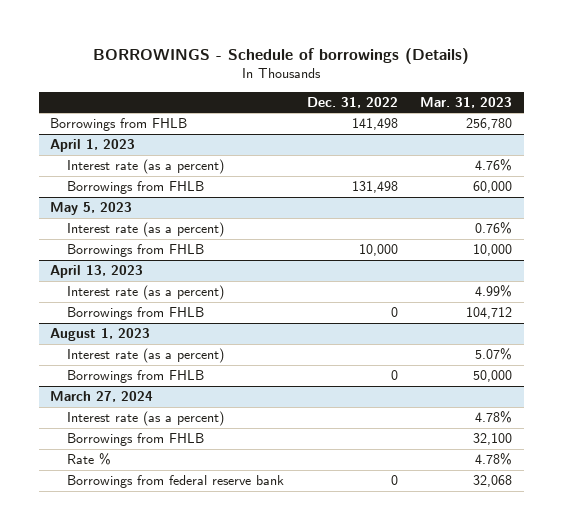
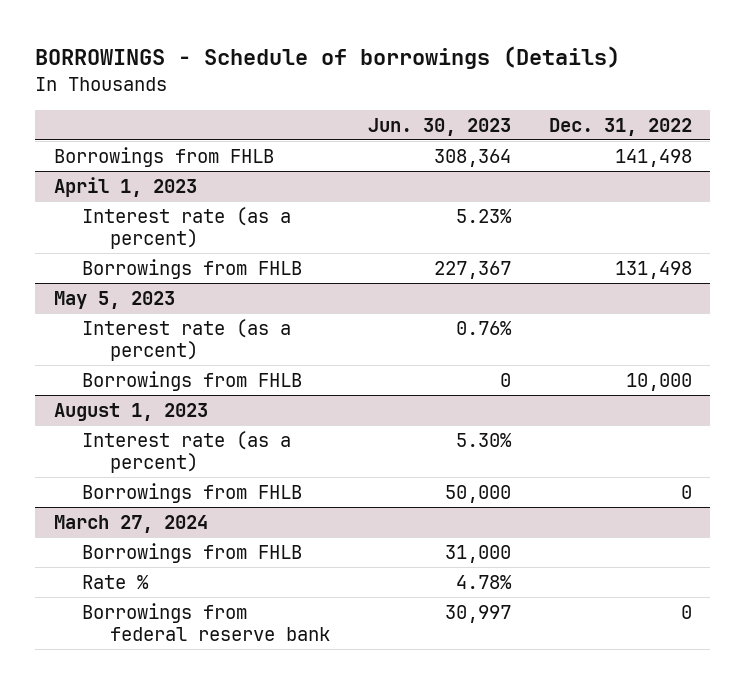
- | Dec. 31, 2022 | Mar. 31, 2023
+ | Jun. 30, 2023 | Dec. 31, 2022
- April 13, 2023
- Interest rate (as a percent) | | 4.99%
- Borrowings from FHLB | 0 | 104,712
@ March 27, 2024
- Interest rate (as a percent) | | 4.78%

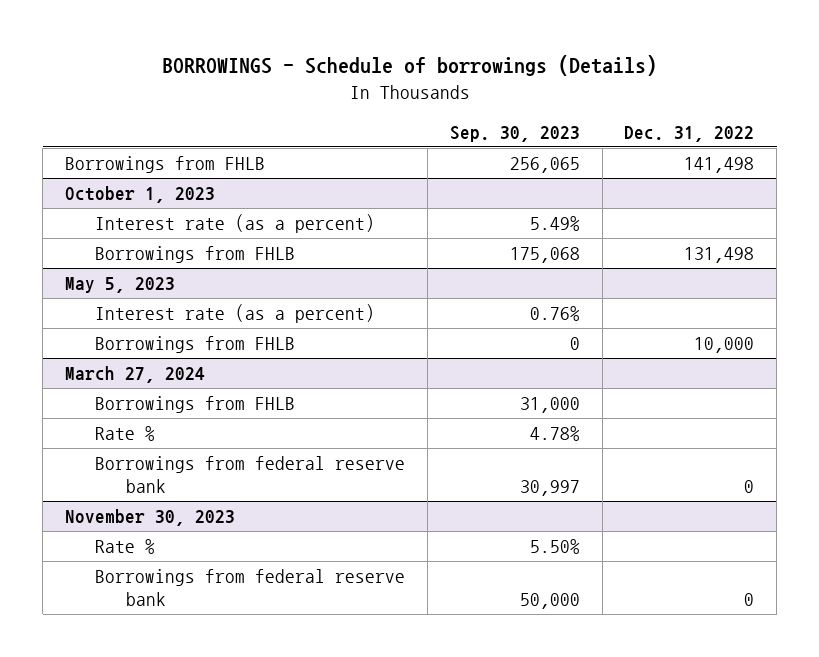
- | Jun. 30, 2023 | Dec. 31, 2022
+ | Sep. 30, 2023 | Dec. 31, 2022
- April 1, 2023
+ October 1, 2023
- August 1, 2023
- Interest rate (as a percent) | 5.30% |
- Borrowings from FHLB | 50,000 | 0
+ November 30, 2023
+ Rate % | 5.50% |
+ Borrowings from federal reserve bank | 50,000 | 0

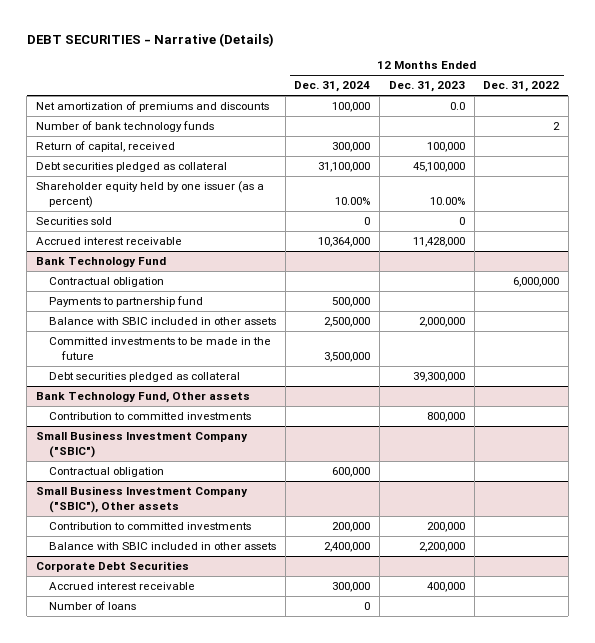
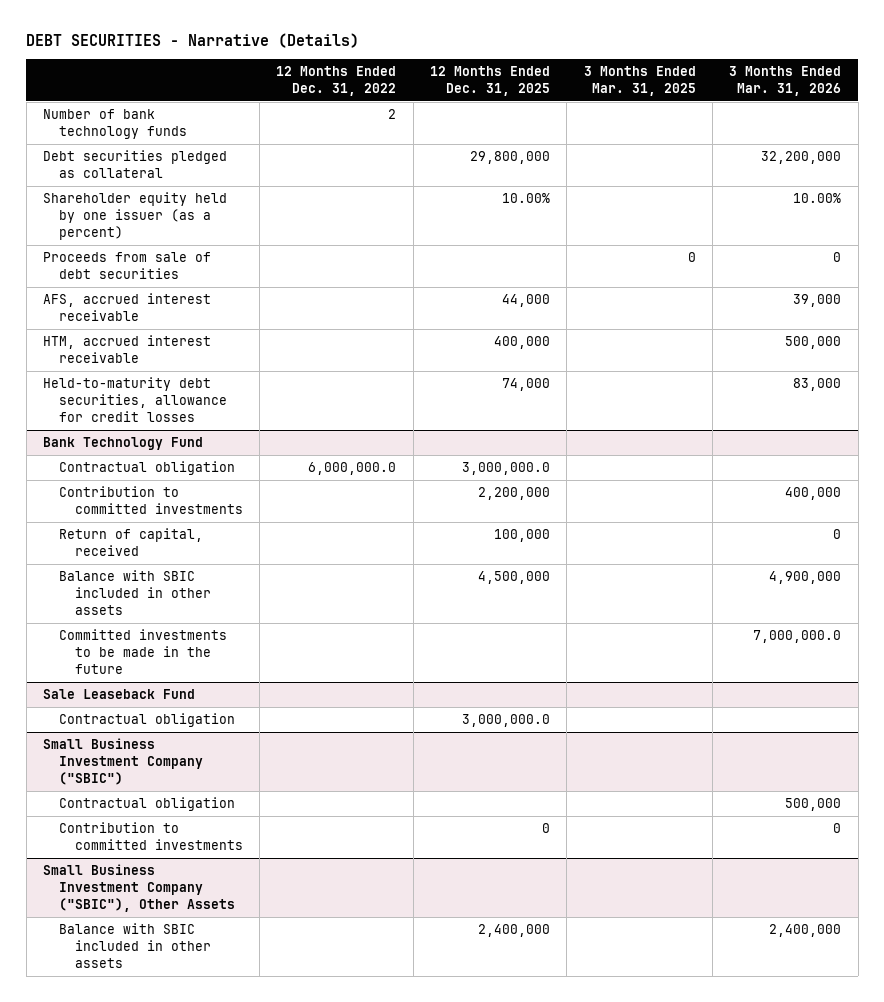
- | 12 Months Ended Dec. 31, 2024 | 12 Months Ended Dec. 31, 2023 | 12 Months Ended Dec. 31, 2022
+ | 12 Months Ended Dec. 31, 2022 | 12 Months Ended Dec. 31, 2025 | 3 Months Ended Mar. 31, 2025 | 3 Months Ended Mar. 31, 2026
- Net amortization of premiums and discounts | 100,000 | 0.0 |
- Return of capital, received | 300,000 | 100,000 |
- Securities sold | 0 | 0 |
- Accrued interest receivable | 10,364,000 | 11,428,000 |
+ Proceeds from sale of debt securities | | | 0 | 0
+ AFS, accrued interest receivable | | 44,000 | | 39,000
+ HTM, accrued interest receivable | | 400,000 | | 500,000
+ Held-to-maturity debt securities, allowance for credit losses | | 74,000 | | 83,000
@ Bank Technology Fund
- Contractual obligation | | | 6,000,000
- Payments to partnership fund | 500,000 | |
+ Contractual obligation | 6,000,000.0 | 3,000,000.0 | |
+ Contribution to committed investments | | 2,200,000 | | 400,000
+ Return of capital, received | | 100,000 | | 0
- Debt securities pledged as collateral | | 39,300,000 |
- Bank Technology Fund, Other assets
- Contribution to committed investments | | 800,000 |
+ Sale Leaseback Fund
+ Contractual obligation | | 3,000,000.0 | |
- Small Business Investment Company ("SBIC"), Other assets
- Contribution to committed investments | 200,000 | 200,000 |
@ Small Business Investment Company ("SBIC")
+ Contribution to committed investments | | 0 | | 0
+ Small Business Investment Company ("SBIC"), Other Assets
- Corporate Debt Securities
- Accrued interest receivable | 300,000 | 400,000 |
- Number of loans | 0 | |

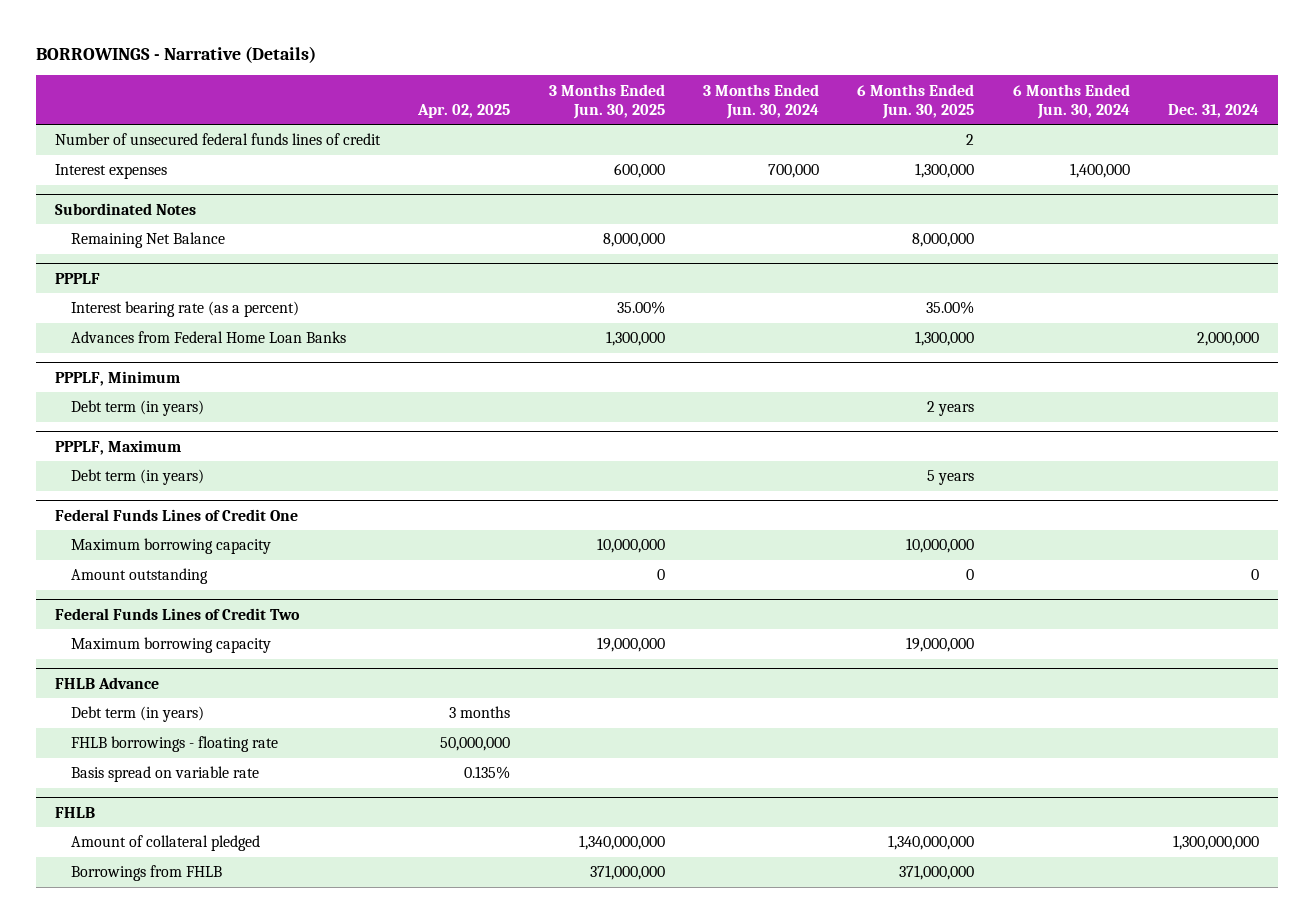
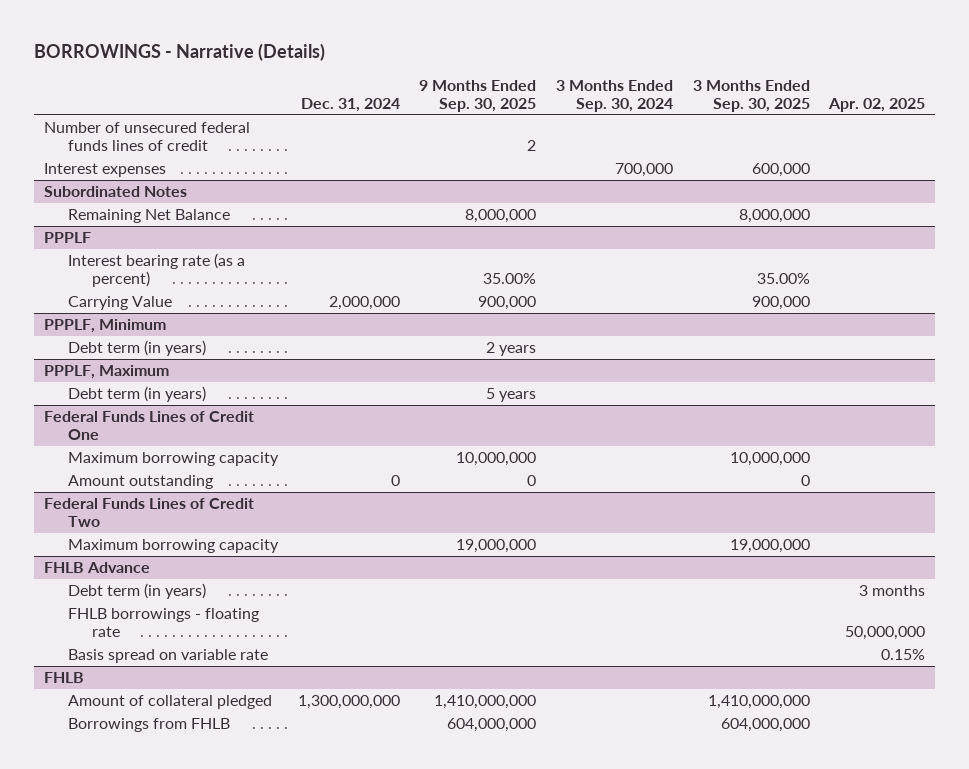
- | Apr. 02, 2025 | 3 Months Ended Jun. 30, 2025 | 3 Months Ended Jun. 30, 2024 | 6 Months Ended Jun. 30, 2025 | 6 Months Ended Jun. 30, 2024 | Dec. 31, 2024
+ | Dec. 31, 2024 | 9 Months Ended Sep. 30, 2025 | 3 Months Ended Sep. 30, 2024 | 3 Months Ended Sep. 30, 2025 | Apr. 02, 2025
@ PPPLF
- Advances from Federal Home Loan Banks | | 1,300,000 | | 1,300,000 | | 2,000,000
+ Carrying Value | 2,000,000 | 900,000 | | 900,000 |
@ FHLB Advance
- Basis spread on variable rate | 0.135% | | | | |
+ Basis spread on variable rate | | | | | 0.15%

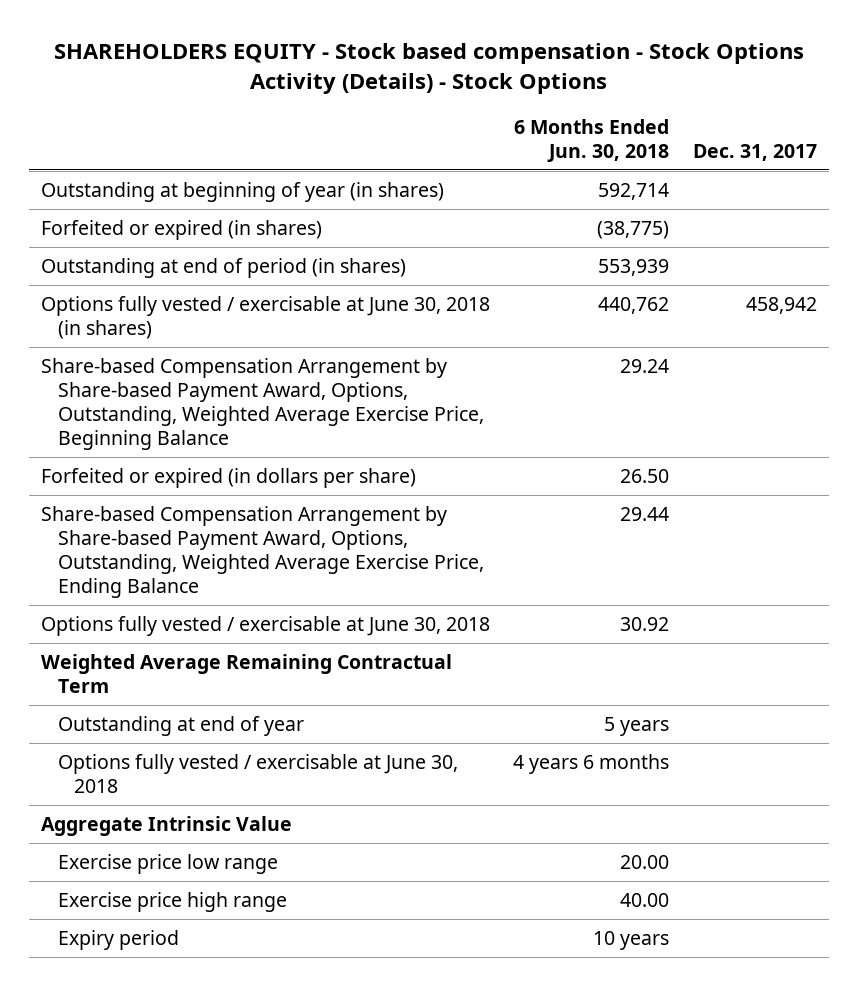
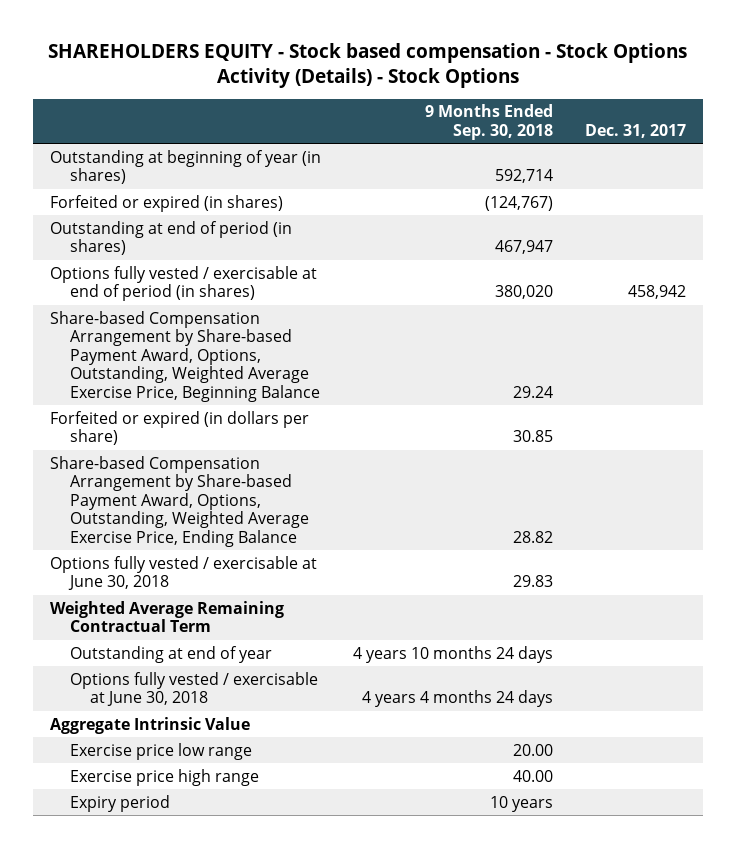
- | 6 Months Ended Jun. 30, 2018 | Dec. 31, 2017
+ | 9 Months Ended Sep. 30, 2018 | Dec. 31, 2017
- Options fully vested / exercisable at June 30, 2018 (in shares) | 440,762 | 458,942
+ Options fully vested / exercisable at end of period (in shares) | 380,020 | 458,942

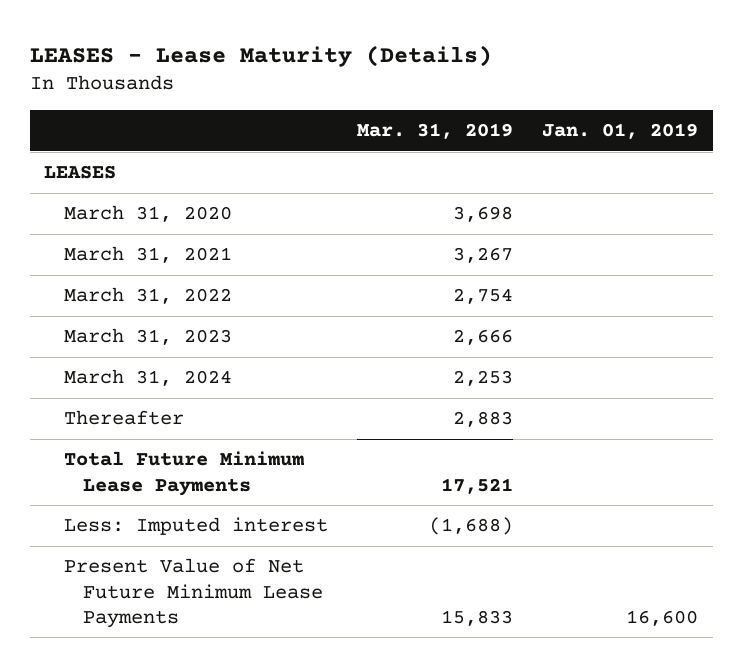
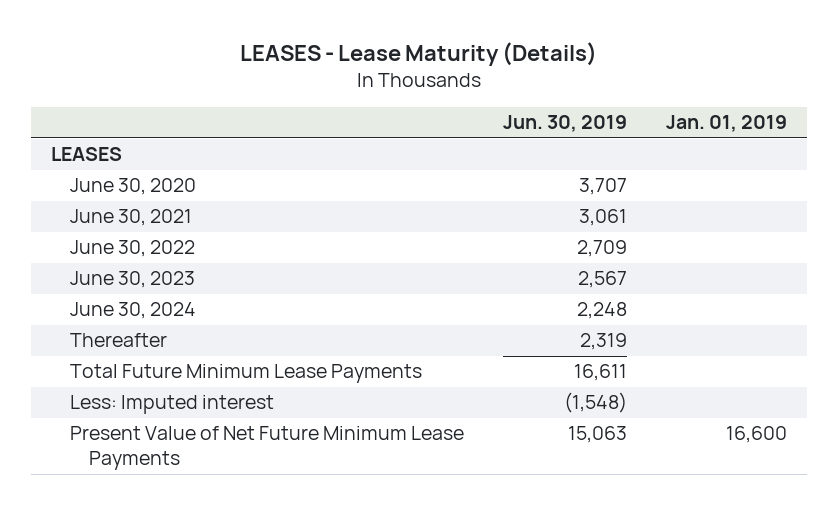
- | Mar. 31, 2019 | Jan. 01, 2019
+ | Jun. 30, 2019 | Jan. 01, 2019
- March 31, 2020 | 3,698 |
- March 31, 2021 | 3,267 |
- March 31, 2022 | 2,754 |
- March 31, 2023 | 2,666 |
- March 31, 2024 | 2,253 |
+ June 30, 2020 | 3,707 |
+ June 30, 2021 | 3,061 |
+ June 30, 2022 | 2,709 |
+ June 30, 2023 | 2,567 |
+ June 30, 2024 | 2,248 |

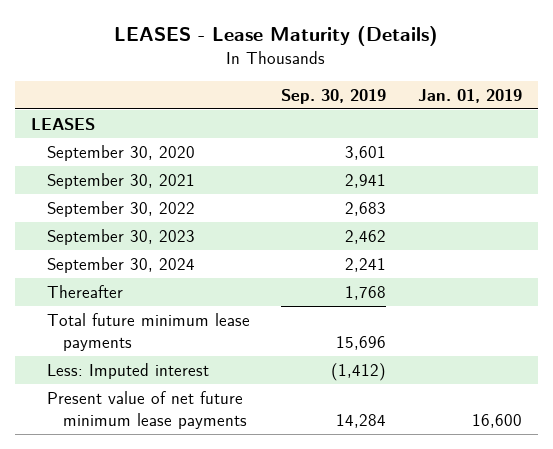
- | Jun. 30, 2019 | Jan. 01, 2019
+ | Sep. 30, 2019 | Jan. 01, 2019
- June 30, 2020 | 3,707 |
- June 30, 2021 | 3,061 |
- June 30, 2022 | 2,709 |
- June 30, 2023 | 2,567 |
- June 30, 2024 | 2,248 |
+ September 30, 2020 | 3,601 |
+ September 30, 2021 | 2,941 |
+ September 30, 2022 | 2,683 |
+ September 30, 2023 | 2,462 |
+ September 30, 2024 | 2,241 |
- Total Future Minimum Lease Payments | 16,611 |
+ Total future minimum lease payments | 15,696 |
- Present Value of Net Future Minimum Lease Payments | 15,063 | 16,600
+ Present value of net future minimum lease payments | 14,284 | 16,600

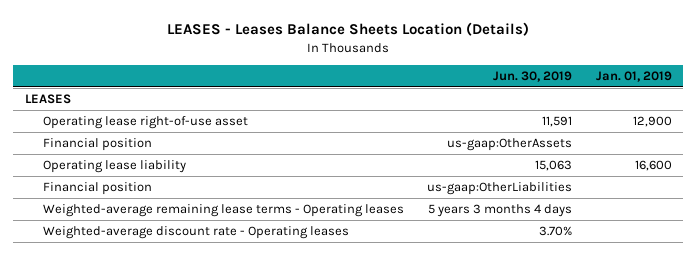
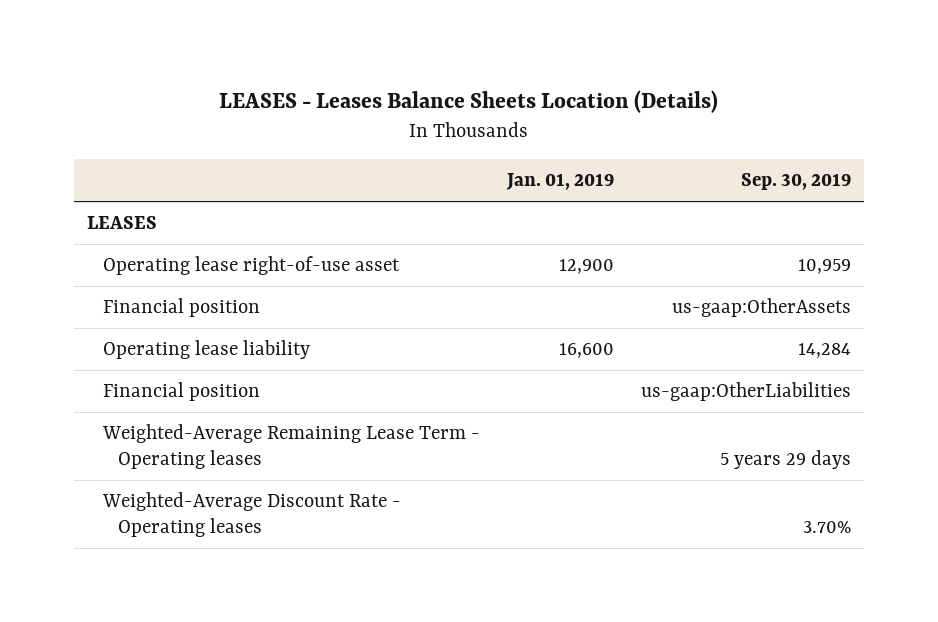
- | Jun. 30, 2019 | Jan. 01, 2019
+ | Jan. 01, 2019 | Sep. 30, 2019
- Weighted-average remaining lease terms - Operating leases | 5 years 3 months 4 days |
- Weighted-average discount rate - Operating leases | 3.70% |
+ Weighted-Average Remaining Lease Term - Operating leases | | 5 years 29 days
+ Weighted-Average Discount Rate - Operating leases | | 3.70%

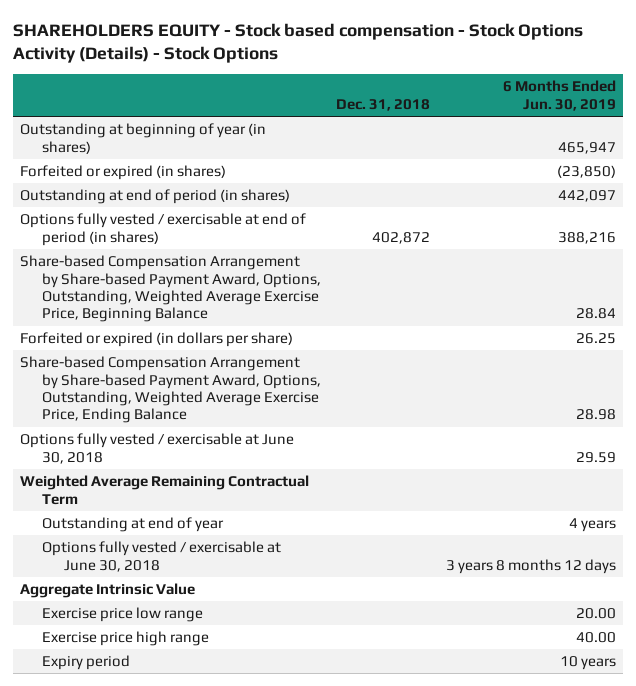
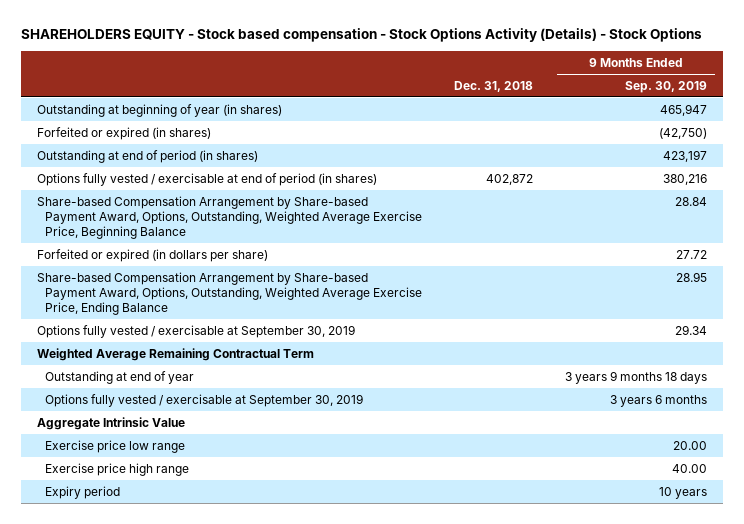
- | Dec. 31, 2018 | 6 Months Ended Jun. 30, 2019
+ | Dec. 31, 2018 | 9 Months Ended Sep. 30, 2019
- Options fully vested / exercisable at June 30, 2018 | | 29.59
+ Options fully vested / exercisable at September 30, 2019 | | 29.34
- Options fully vested / exercisable at June 30, 2018 | | 3 years 8 months 12 days
+ Options fully vested / exercisable at September 30, 2019 | | 3 years 6 months

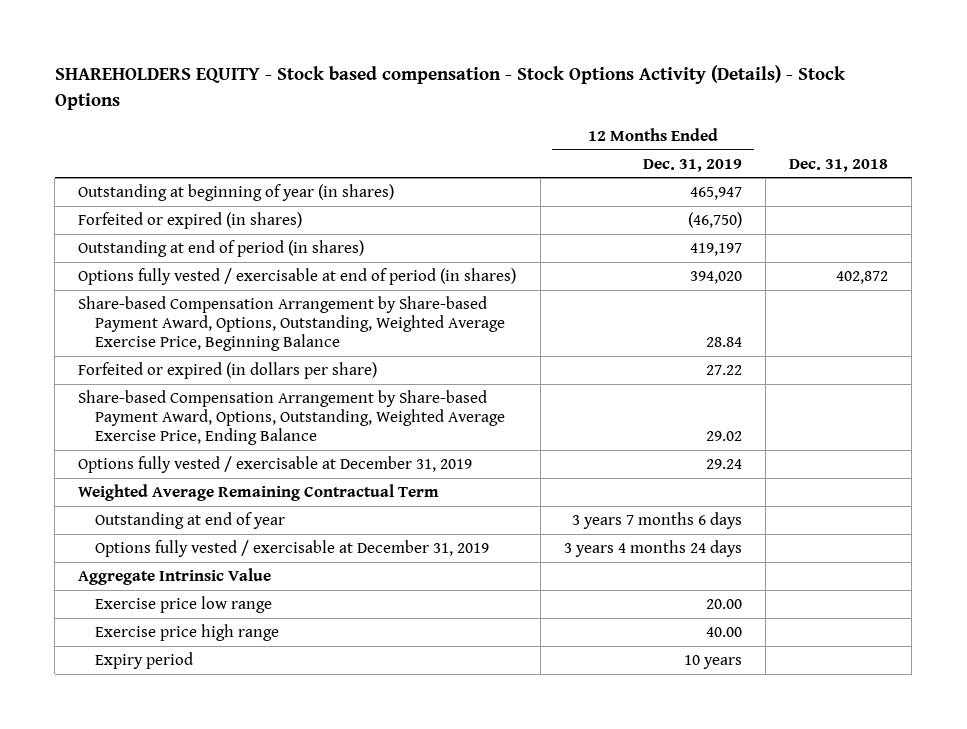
- | Dec. 31, 2018 | 9 Months Ended Sep. 30, 2019
+ | 12 Months Ended Dec. 31, 2019 | Dec. 31, 2018
- Options fully vested / exercisable at September 30, 2019 | | 29.34
+ Options fully vested / exercisable at December 31, 2019 | 29.24 |
- Options fully vested / exercisable at September 30, 2019 | | 3 years 6 months
+ Options fully vested / exercisable at December 31, 2019 | 3 years 4 months 24 days |

